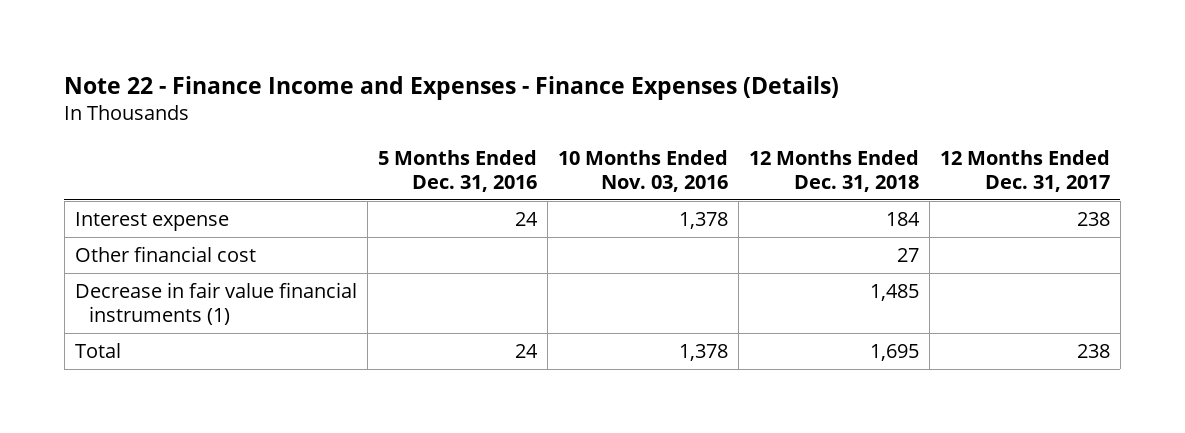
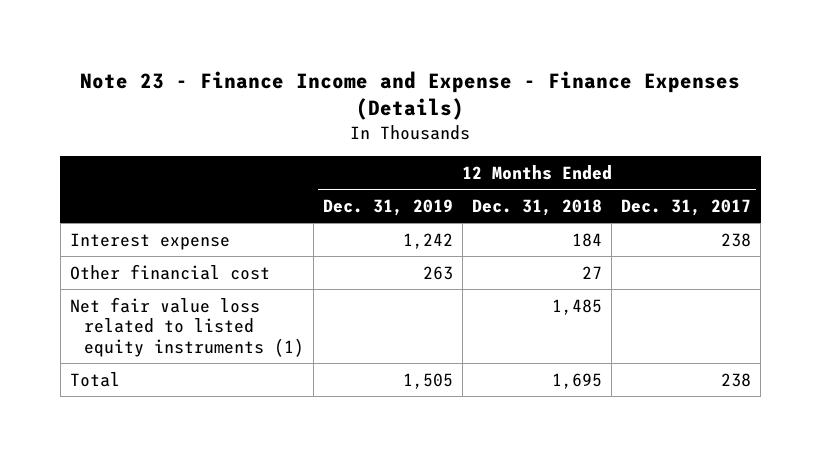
- Note 22 - Finance Income and Expenses - Finance Expenses (Details)
+ Note 23 - Finance Income and Expense - Finance Expenses (Details)
- | 5 Months Ended Dec. 31, 2016 | 10 Months Ended Nov. 03, 2016 | 12 Months Ended Dec. 31, 2018 | 12 Months Ended Dec. 31, 2017
+ | 12 Months Ended Dec. 31, 2019 | 12 Months Ended Dec. 31, 2018 | 12 Months Ended Dec. 31, 2017
- Decrease in fair value financial instruments (1) | | | 1,485 |
+ Net fair value loss related to listed equity instruments (1) | | 1,485 |

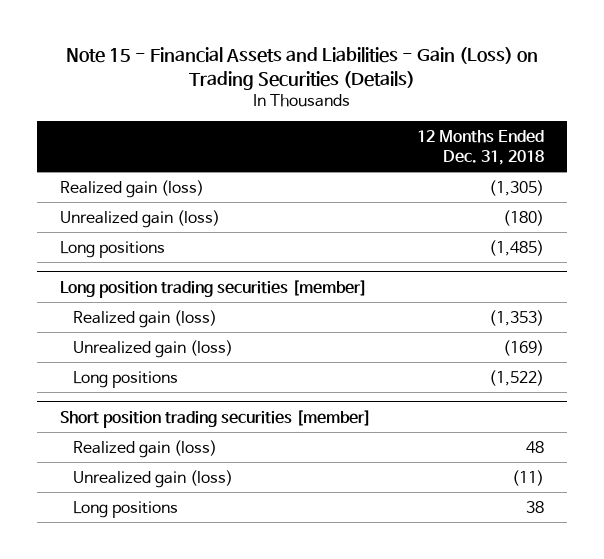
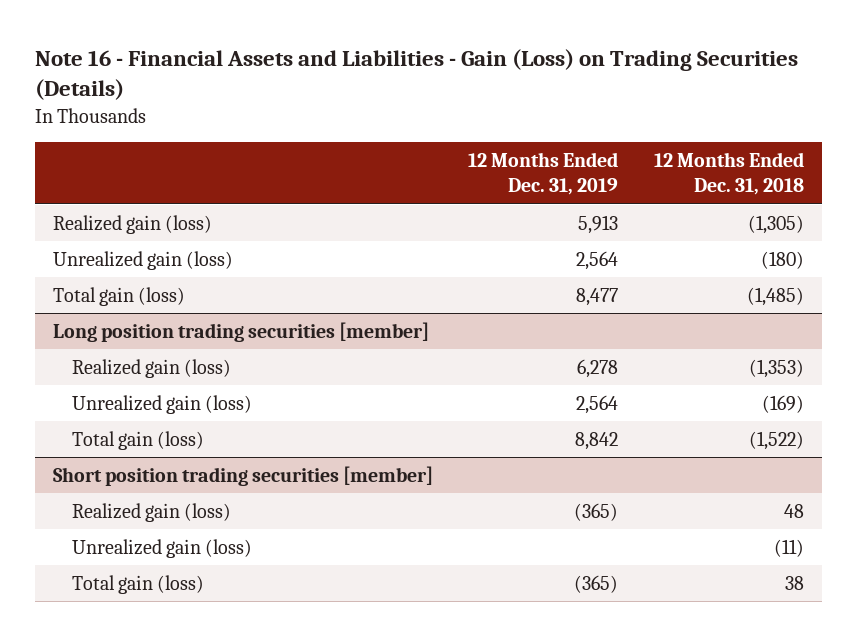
- Note 15 - Financial Assets and Liabilities - Gain (Loss) on Trading Securities (Details)
+ Note 16 - Financial Assets and Liabilities - Gain (Loss) on Trading Securities (Details)
- | 12 Months Ended Dec. 31, 2018
+ | 12 Months Ended Dec. 31, 2019 | 12 Months Ended Dec. 31, 2018
- Long positions | (1,485)
+ Total gain (loss) | 8,477 | (1,485)
@ Long position trading securities [member]
- Long positions | (1,522)
+ Total gain (loss) | 8,842 | (1,522)
@ Short position trading securities [member]
- Long positions | 38
+ Total gain (loss) | (365) | 38

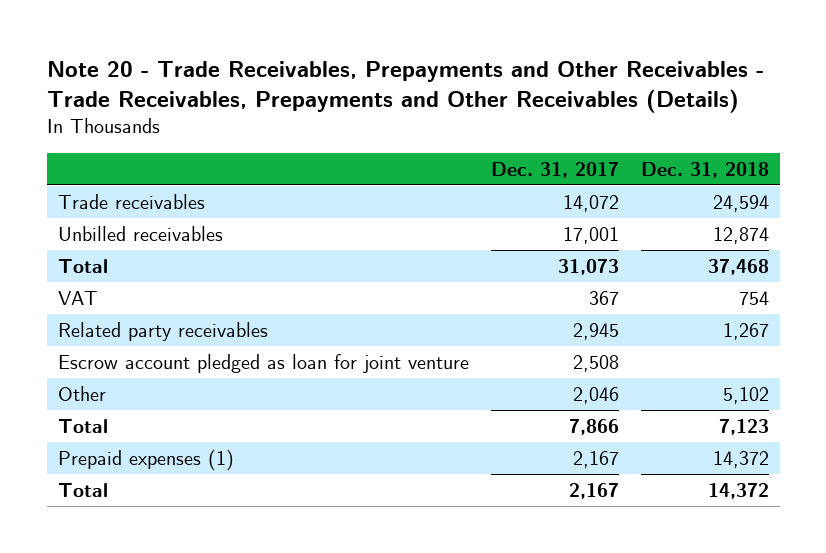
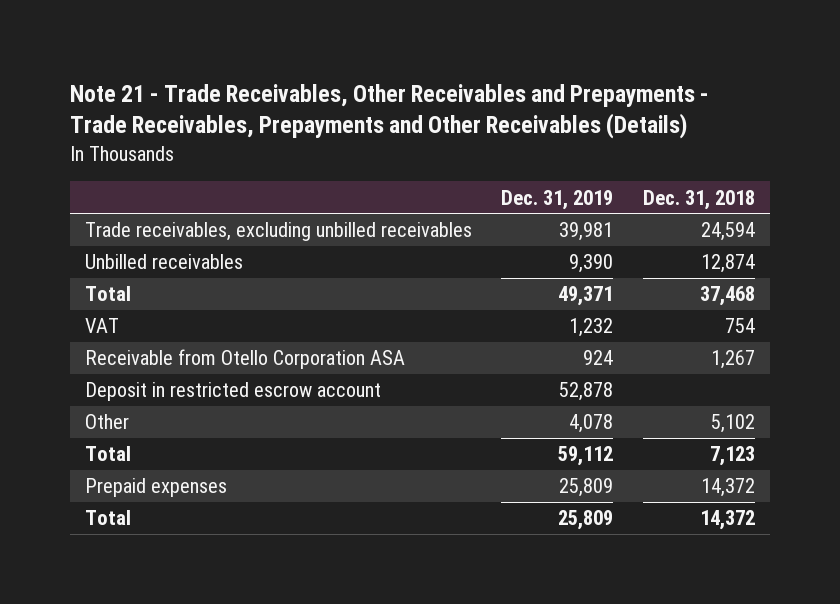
- Note 20 - Trade Receivables, Prepayments and Other Receivables - Trade Receivables, Prepayments and Other Receivables (Details)
+ Note 21 - Trade Receivables, Other Receivables and Prepayments - Trade Receivables, Prepayments and Other Receivables (Details)
- | Dec. 31, 2017 | Dec. 31, 2018
+ | Dec. 31, 2019 | Dec. 31, 2018
- Trade receivables | 14,072 | 24,594
+ Trade receivables, excluding unbilled receivables | 39,981 | 24,594
- Related party receivables | 2,945 | 1,267
- Escrow account pledged as loan for joint venture | 2,508 |
+ Receivable from Otello Corporation ASA | 924 | 1,267
+ Deposit in restricted escrow account | 52,878 |
- Prepaid expenses (1) | 2,167 | 14,372
+ Prepaid expenses | 25,809 | 14,372

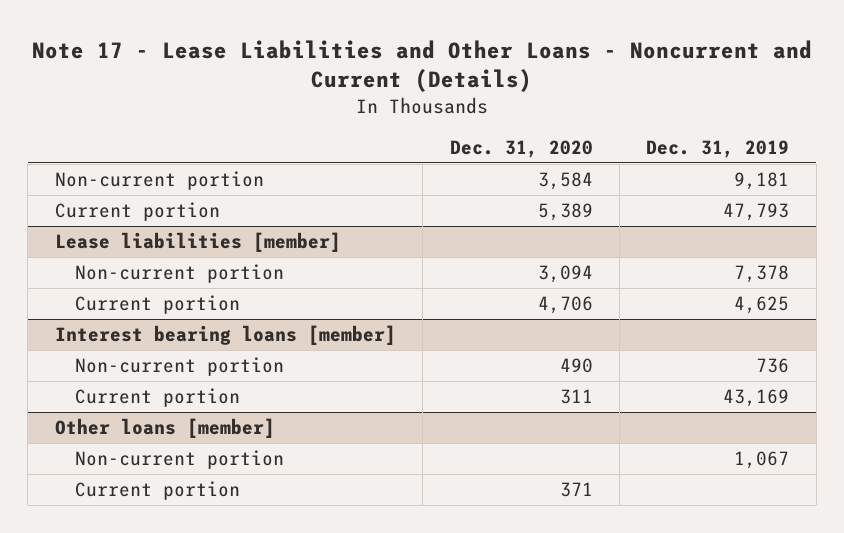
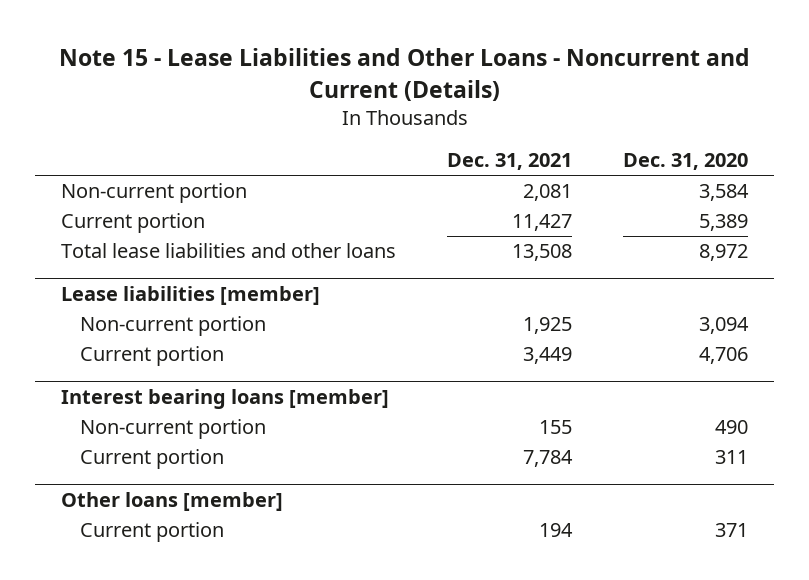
- Note 17 - Lease Liabilities and Other Loans - Noncurrent and Current (Details)
+ Note 15 - Lease Liabilities and Other Loans - Noncurrent and Current (Details)
- | Dec. 31, 2020 | Dec. 31, 2019
+ | Dec. 31, 2021 | Dec. 31, 2020
+ Total lease liabilities and other loans | 13,508 | 8,972
@ Other loans [member]
- Non-current portion | | 1,067

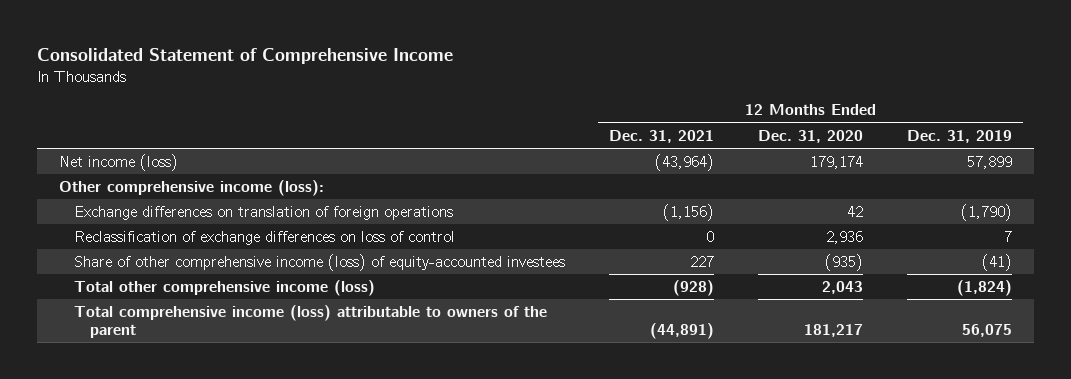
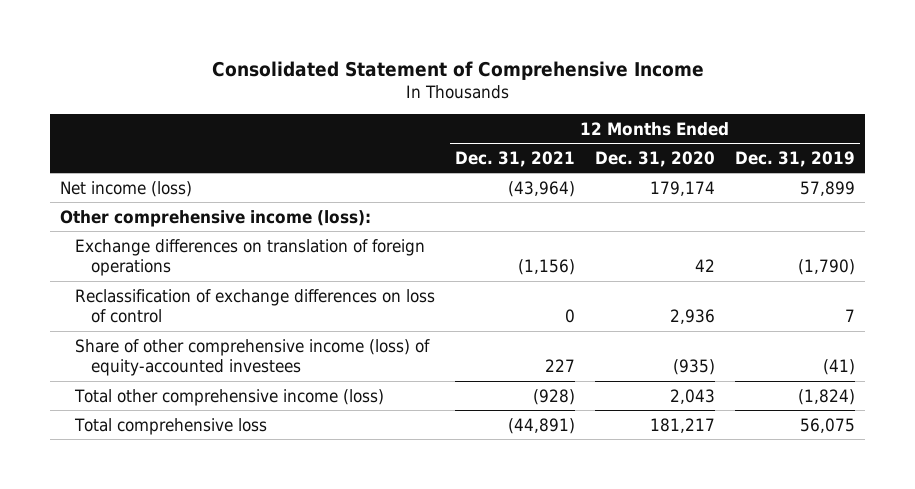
- Total comprehensive income (loss) attributable to owners of the parent | (44,891) | 181,217 | 56,075
+ Total comprehensive loss | (44,891) | 181,217 | 56,075

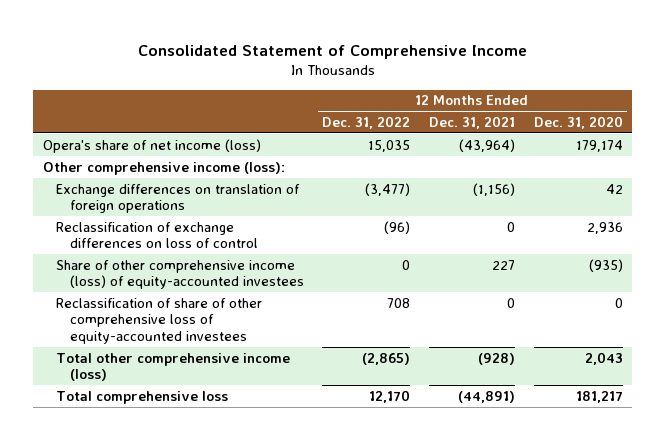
- | 12 Months Ended Dec. 31, 2021 | 12 Months Ended Dec. 31, 2020 | 12 Months Ended Dec. 31, 2019
+ | 12 Months Ended Dec. 31, 2022 | 12 Months Ended Dec. 31, 2021 | 12 Months Ended Dec. 31, 2020
- Net income (loss) | (43,964) | 179,174 | 57,899
+ Opera's share of net income (loss) | 15,035 | (43,964) | 179,174
+ Reclassification of share of other comprehensive loss of equity-accounted investees | 708 | 0 | 0

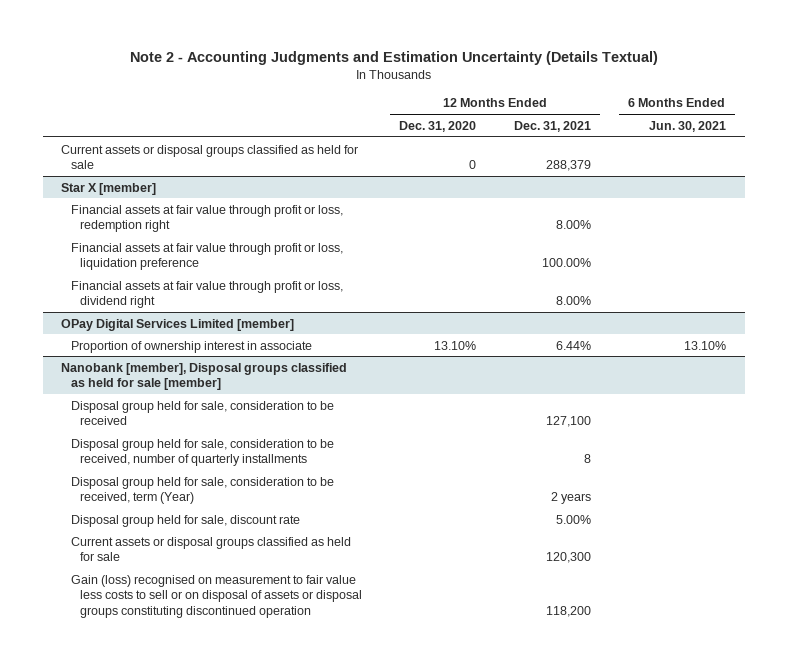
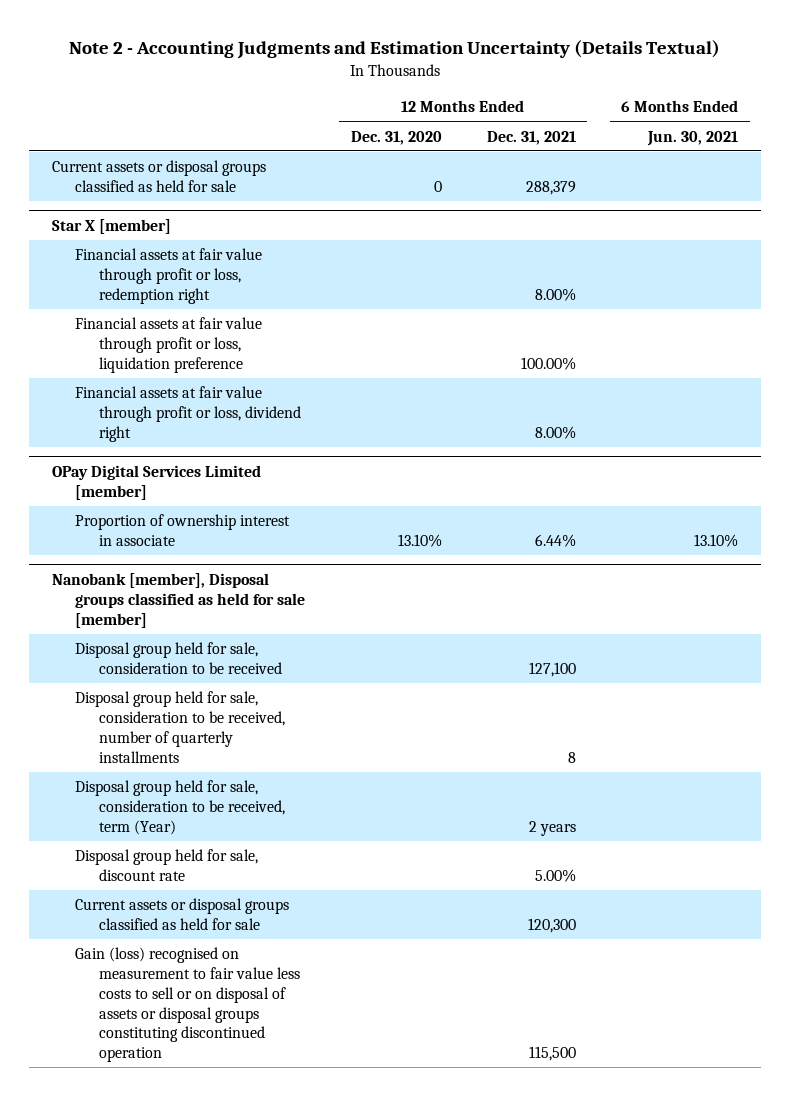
@ Nanobank [member], Disposal groups classified as held for sale [member]
- Gain (loss) recognised on measurement to fair value less costs to sell or on disposal of assets or disposal groups constituting discontinued operation | | 118,200 |
+ Gain (loss) recognised on measurement to fair value less costs to sell or on disposal of assets or disposal groups constituting discontinued operation | | 115,500 |

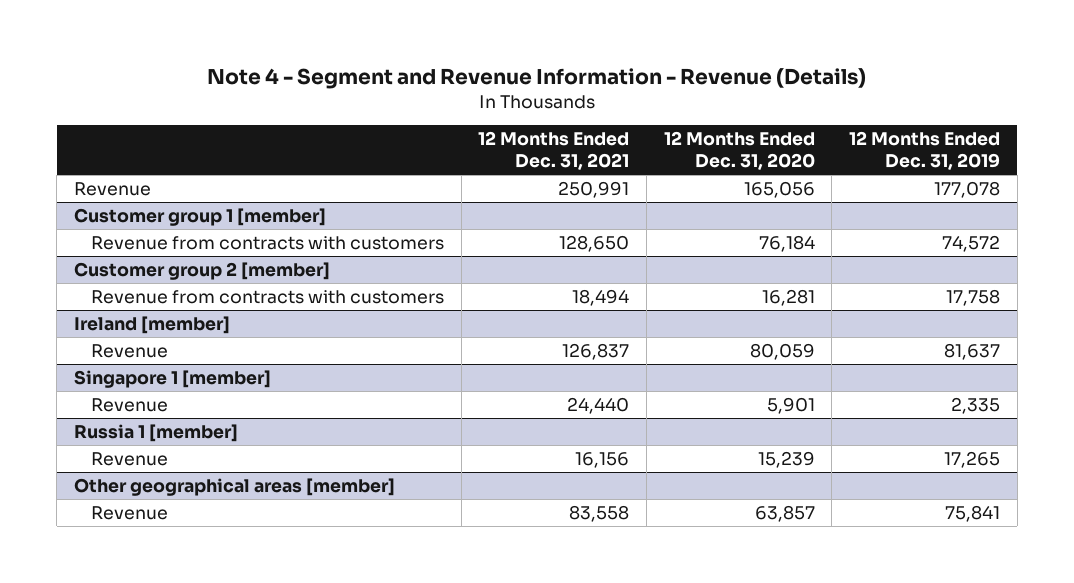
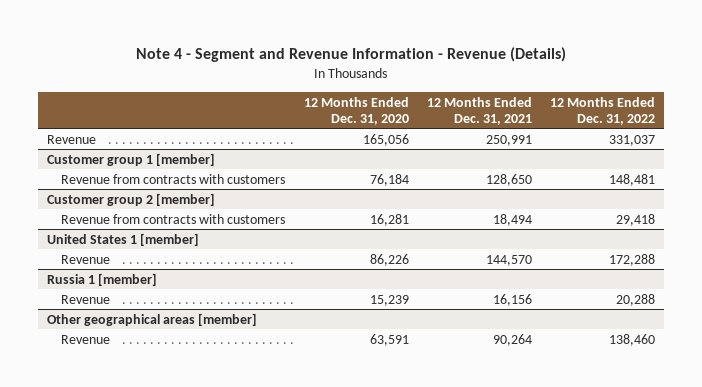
- | 12 Months Ended Dec. 31, 2021 | 12 Months Ended Dec. 31, 2020 | 12 Months Ended Dec. 31, 2019
+ | 12 Months Ended Dec. 31, 2020 | 12 Months Ended Dec. 31, 2021 | 12 Months Ended Dec. 31, 2022
- Ireland [member]
- Revenue | 126,837 | 80,059 | 81,637
- Singapore 1 [member]
- Revenue | 24,440 | 5,901 | 2,335
+ United States 1 [member]
+ Revenue | 86,226 | 144,570 | 172,288
@ Other geographical areas [member]
- Revenue | 83,558 | 63,857 | 75,841
+ Revenue | 63,591 | 90,264 | 138,460

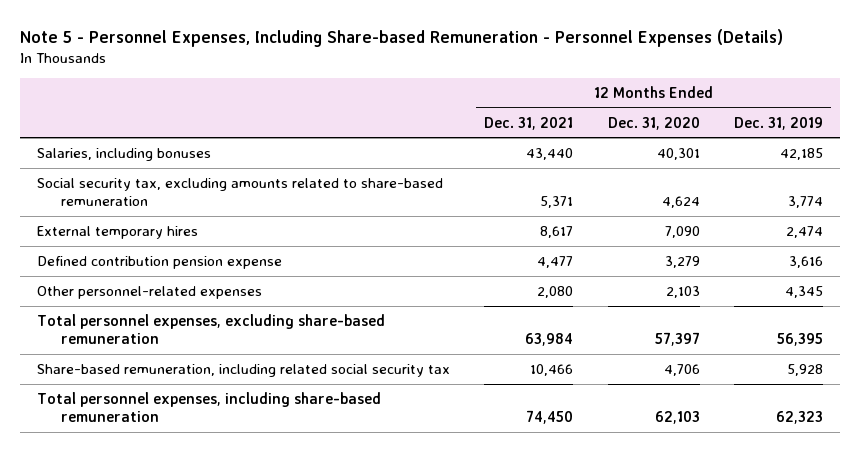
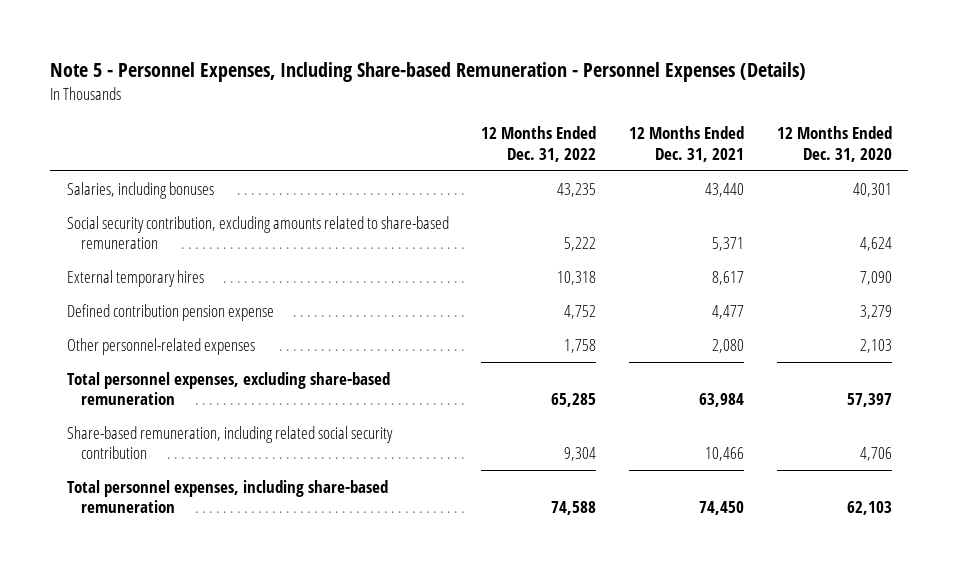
- | 12 Months Ended Dec. 31, 2021 | 12 Months Ended Dec. 31, 2020 | 12 Months Ended Dec. 31, 2019
+ | 12 Months Ended Dec. 31, 2022 | 12 Months Ended Dec. 31, 2021 | 12 Months Ended Dec. 31, 2020
- Social security tax, excluding amounts related to share-based remuneration | 5,371 | 4,624 | 3,774
+ Social security contribution, excluding amounts related to share-based remuneration | 5,222 | 5,371 | 4,624
- Share-based remuneration, including related social security tax | 10,466 | 4,706 | 5,928
+ Share-based remuneration, including related social security contribution | 9,304 | 10,466 | 4,706

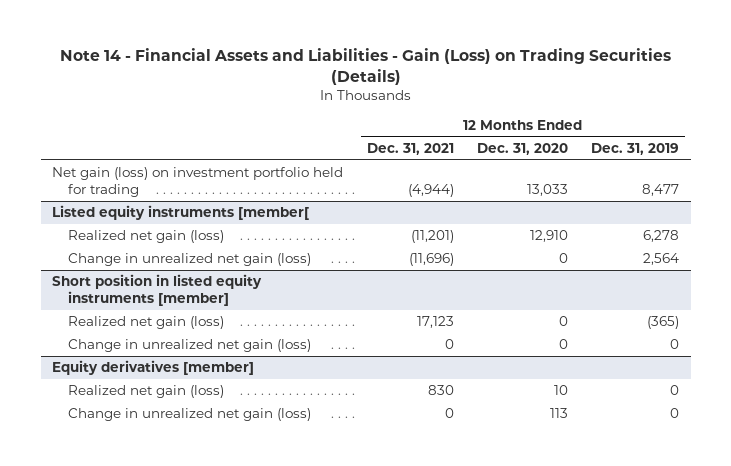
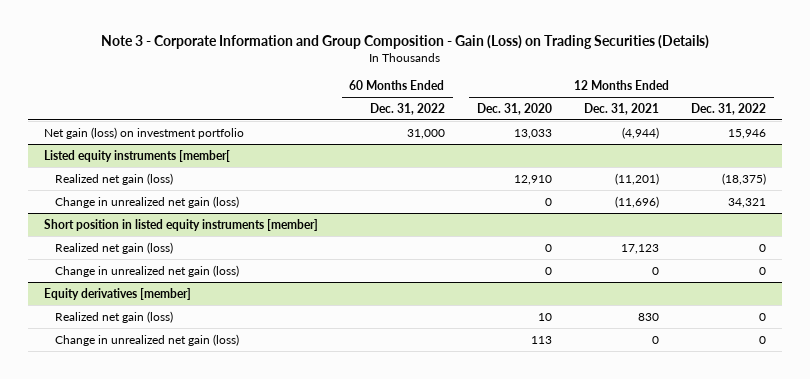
- Note 14 - Financial Assets and Liabilities - Gain (Loss) on Trading Securities (Details)
+ Note 3 - Corporate Information and Group Composition - Gain (Loss) on Trading Securities (Details)
- | 12 Months Ended Dec. 31, 2021 | 12 Months Ended Dec. 31, 2020 | 12 Months Ended Dec. 31, 2019
+ | 60 Months Ended Dec. 31, 2022 | 12 Months Ended Dec. 31, 2020 | 12 Months Ended Dec. 31, 2021 | 12 Months Ended Dec. 31, 2022
- Net gain (loss) on investment portfolio held for trading | (4,944) | 13,033 | 8,477
+ Net gain (loss) on investment portfolio | 31,000 | 13,033 | (4,944) | 15,946

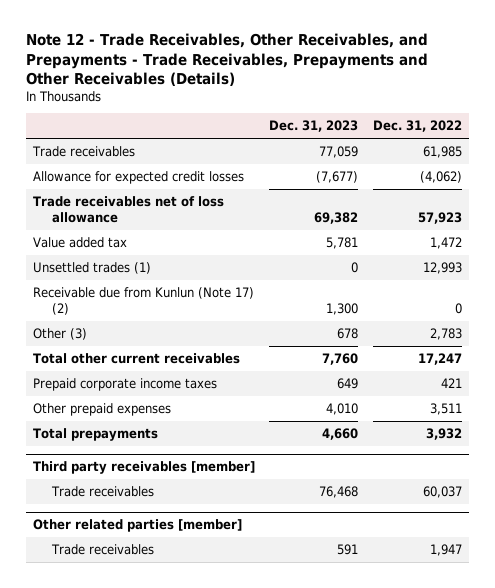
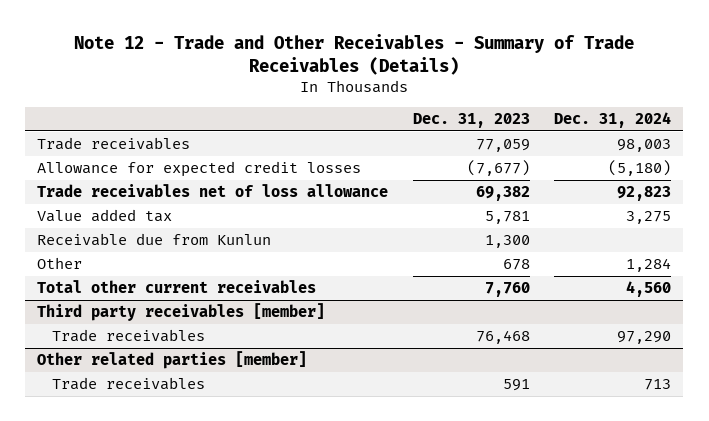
- Note 12 - Trade Receivables, Other Receivables, and Prepayments - Trade Receivables, Prepayments and Other Receivables (Details)
+ Note 12 - Trade and Other Receivables - Summary of Trade Receivables (Details)
- | Dec. 31, 2023 | Dec. 31, 2022
+ | Dec. 31, 2023 | Dec. 31, 2024
- Unsettled trades (1) | 0 | 12,993
- Receivable due from Kunlun (Note 17) (2) | 1,300 | 0
- Other (3) | 678 | 2,783
+ Receivable due from Kunlun | 1,300 |
+ Other | 678 | 1,284
- Prepaid corporate income taxes | 649 | 421
- Other prepaid expenses | 4,010 | 3,511
- Total prepayments | 4,660 | 3,932

